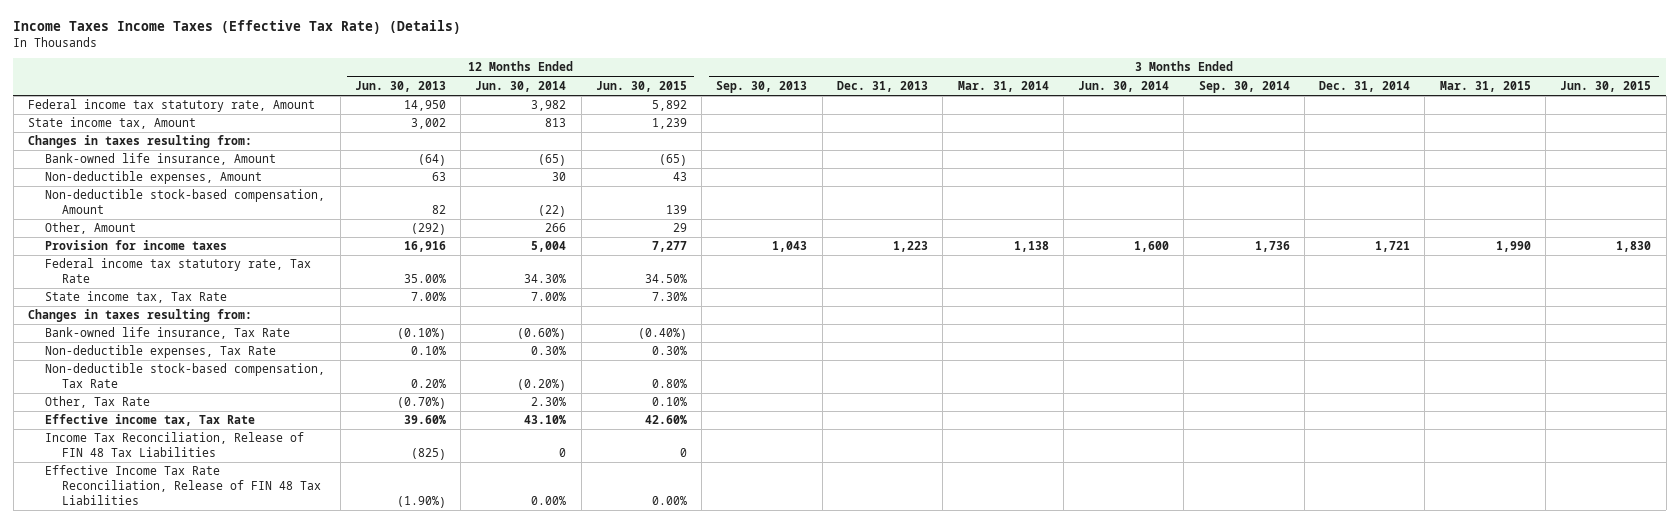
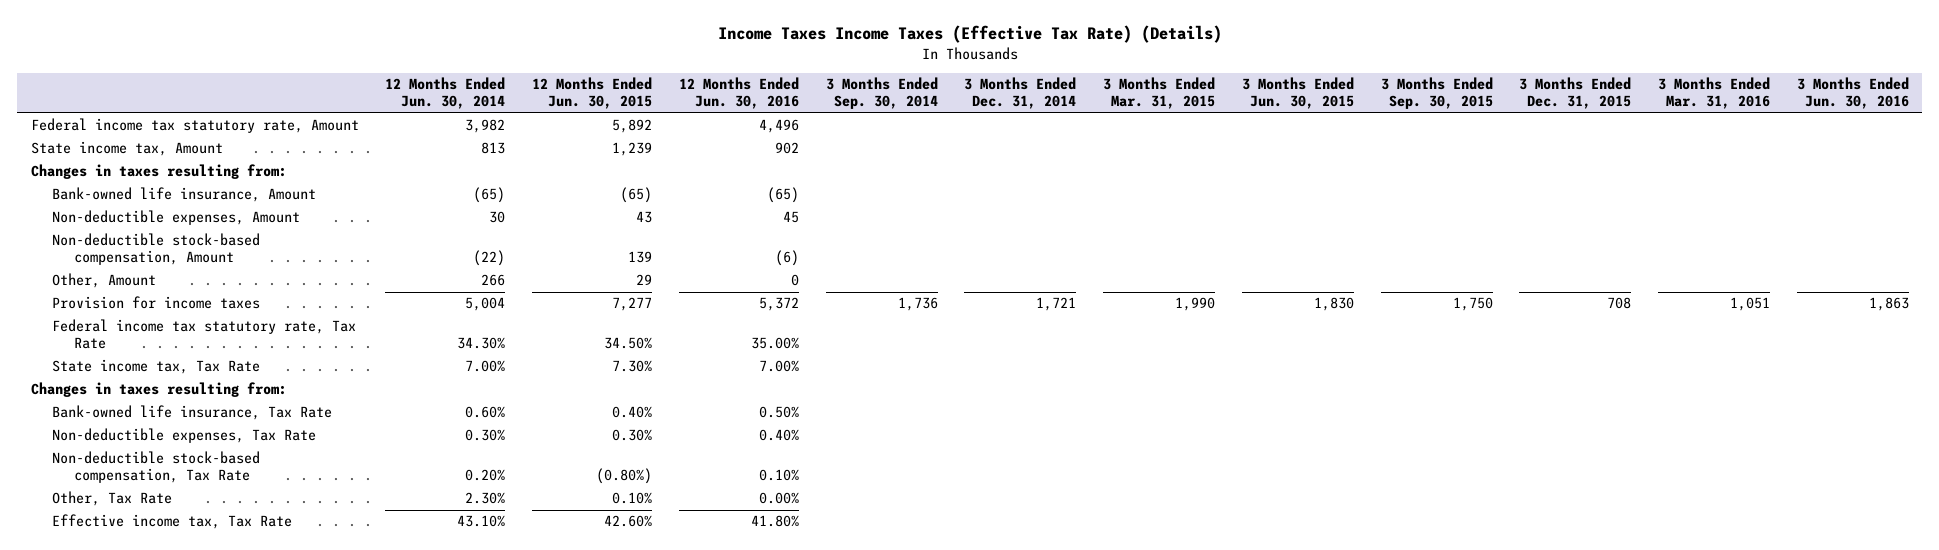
- | 12 Months Ended Jun. 30, 2013 | 12 Months Ended Jun. 30, 2014 | 12 Months Ended Jun. 30, 2015 | 3 Months Ended Sep. 30, 2013 | 3 Months Ended Dec. 31, 2013 | 3 Months Ended Mar. 31, 2014 | 3 Months Ended Jun. 30, 2014 | 3 Months Ended Sep. 30, 2014 | 3 Months Ended Dec. 31, 2014 | 3 Months Ended Mar. 31, 2015 | 3 Months Ended Jun. 30, 2015
+ | 12 Months Ended Jun. 30, 2014 | 12 Months Ended Jun. 30, 2015 | 12 Months Ended Jun. 30, 2016 | 3 Months Ended Sep. 30, 2014 | 3 Months Ended Dec. 31, 2014 | 3 Months Ended Mar. 31, 2015 | 3 Months Ended Jun. 30, 2015 | 3 Months Ended Sep. 30, 2015 | 3 Months Ended Dec. 31, 2015 | 3 Months Ended Mar. 31, 2016 | 3 Months Ended Jun. 30, 2016
- Bank-owned life insurance, Tax Rate | (0.10%) | (0.60%) | (0.40%) | | | | | | | |
+ Bank-owned life insurance, Tax Rate | 0.60% | 0.40% | 0.50% | | | | | | | |
- Non-deductible stock-based compensation, Tax Rate | 0.20% | (0.20%) | 0.80% | | | | | | | |
+ Non-deductible stock-based compensation, Tax Rate | 0.20% | (0.80%) | 0.10% | | | | | | | |
- Income Tax Reconciliation, Release of FIN 48 Tax Liabilities | (825) | 0 | 0 | | | | | | | |
- Effective Income Tax Rate Reconciliation, Release of FIN 48 Tax Liabilities | (1.90%) | 0.00% | 0.00% | | | | | | | |

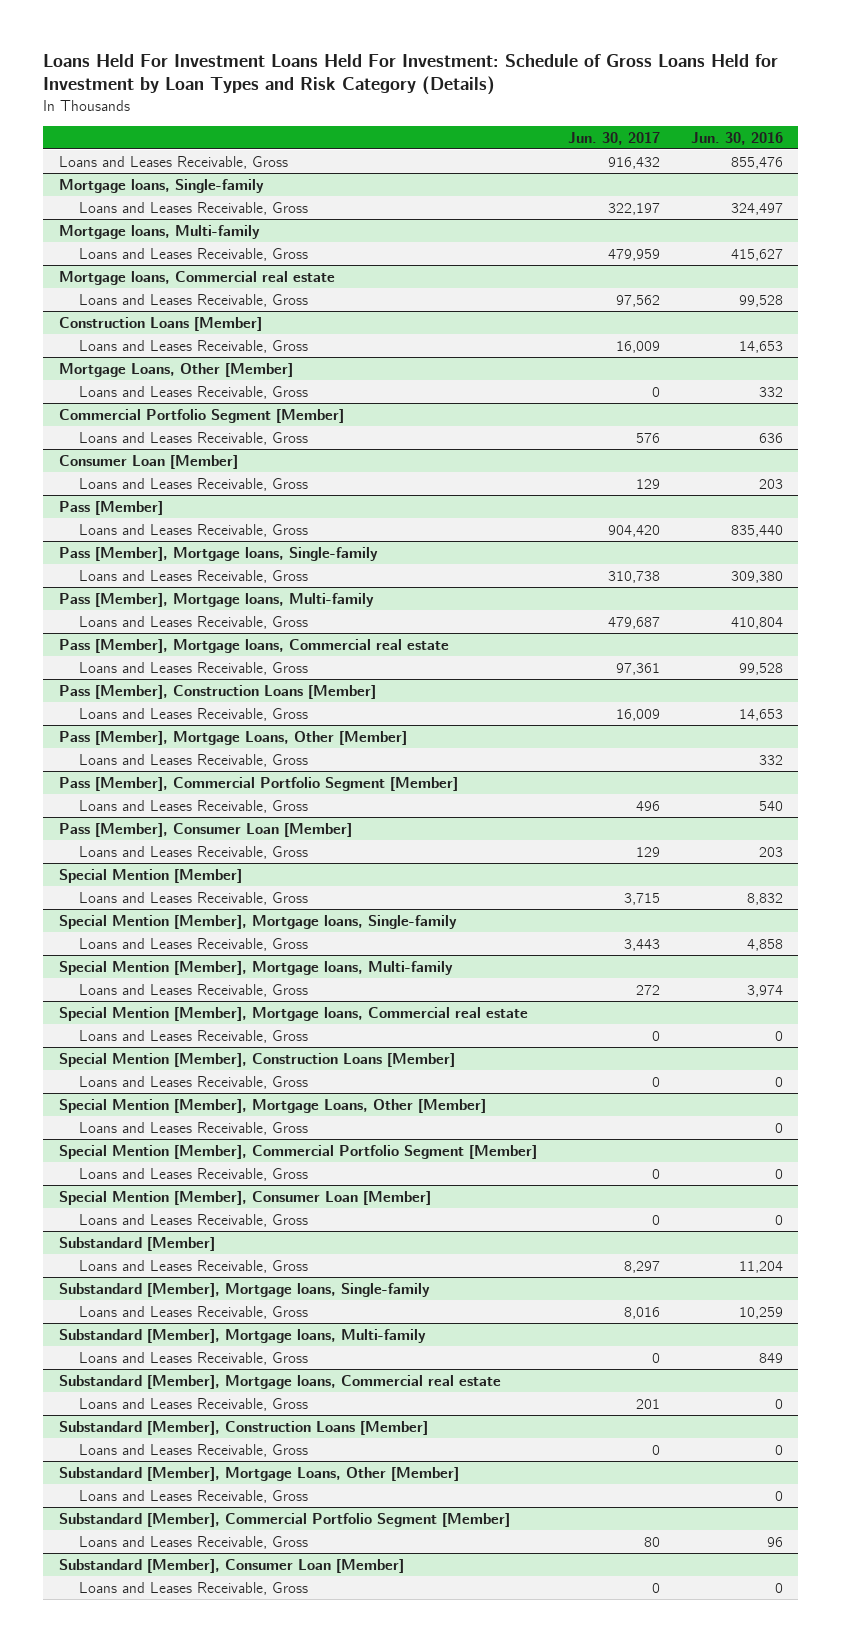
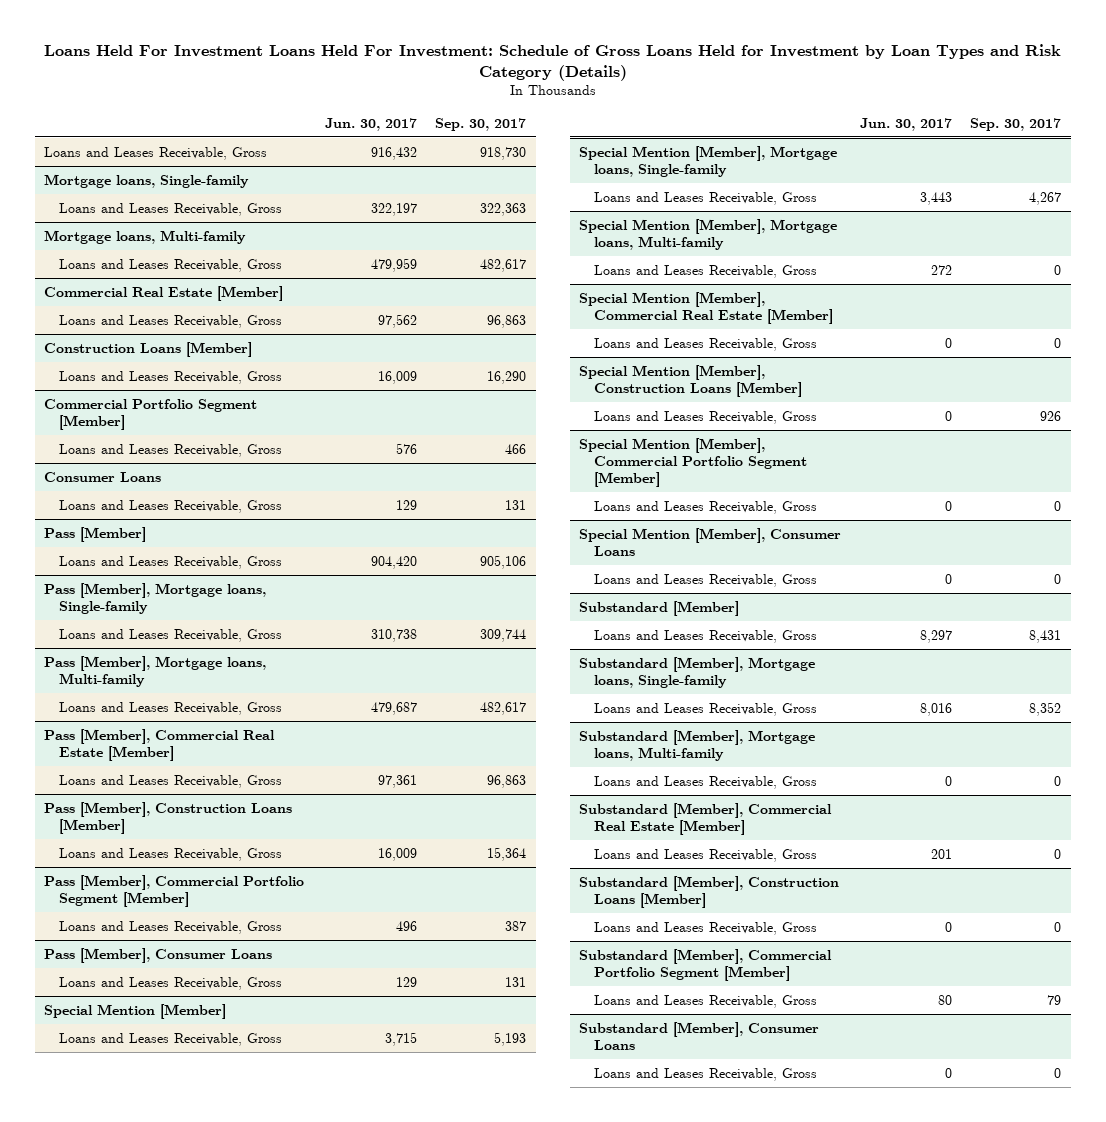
- | Jun. 30, 2017 | Jun. 30, 2016
+ | Jun. 30, 2017 | Sep. 30, 2017
- Mortgage loans, Commercial real estate
+ Commercial Real Estate [Member]
- Mortgage Loans, Other [Member]
- Loans and Leases Receivable, Gross | 0 | 332
- Consumer Loan [Member]
+ Consumer Loans
- Pass [Member], Mortgage loans, Commercial real estate
+ Pass [Member], Commercial Real Estate [Member]
- Pass [Member], Mortgage Loans, Other [Member]
- Loans and Leases Receivable, Gross | | 332
- Pass [Member], Consumer Loan [Member]
+ Pass [Member], Consumer Loans
- Special Mention [Member], Mortgage loans, Commercial real estate
+ Special Mention [Member], Commercial Real Estate [Member]
- Special Mention [Member], Mortgage Loans, Other [Member]
- Loans and Leases Receivable, Gross | | 0
- Special Mention [Member], Consumer Loan [Member]
+ Special Mention [Member], Consumer Loans
- Substandard [Member], Mortgage loans, Commercial real estate
+ Substandard [Member], Commercial Real Estate [Member]
- Substandard [Member], Mortgage Loans, Other [Member]
- Loans and Leases Receivable, Gross | | 0
- Substandard [Member], Consumer Loan [Member]
+ Substandard [Member], Consumer Loans

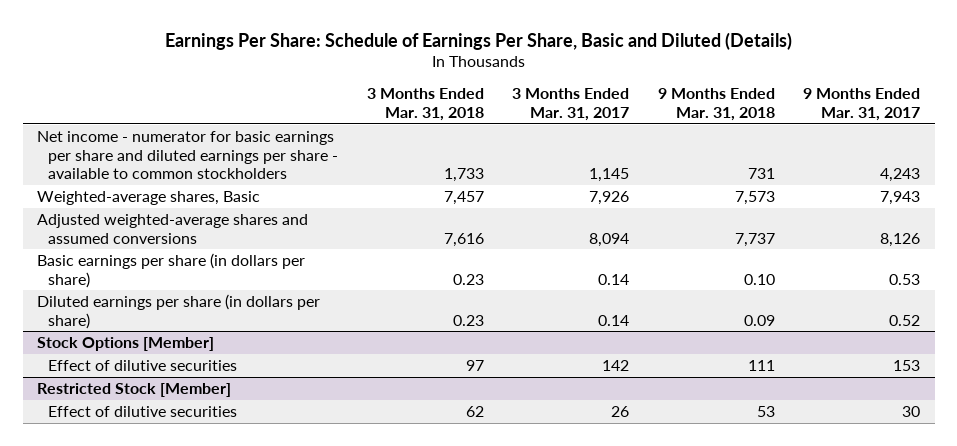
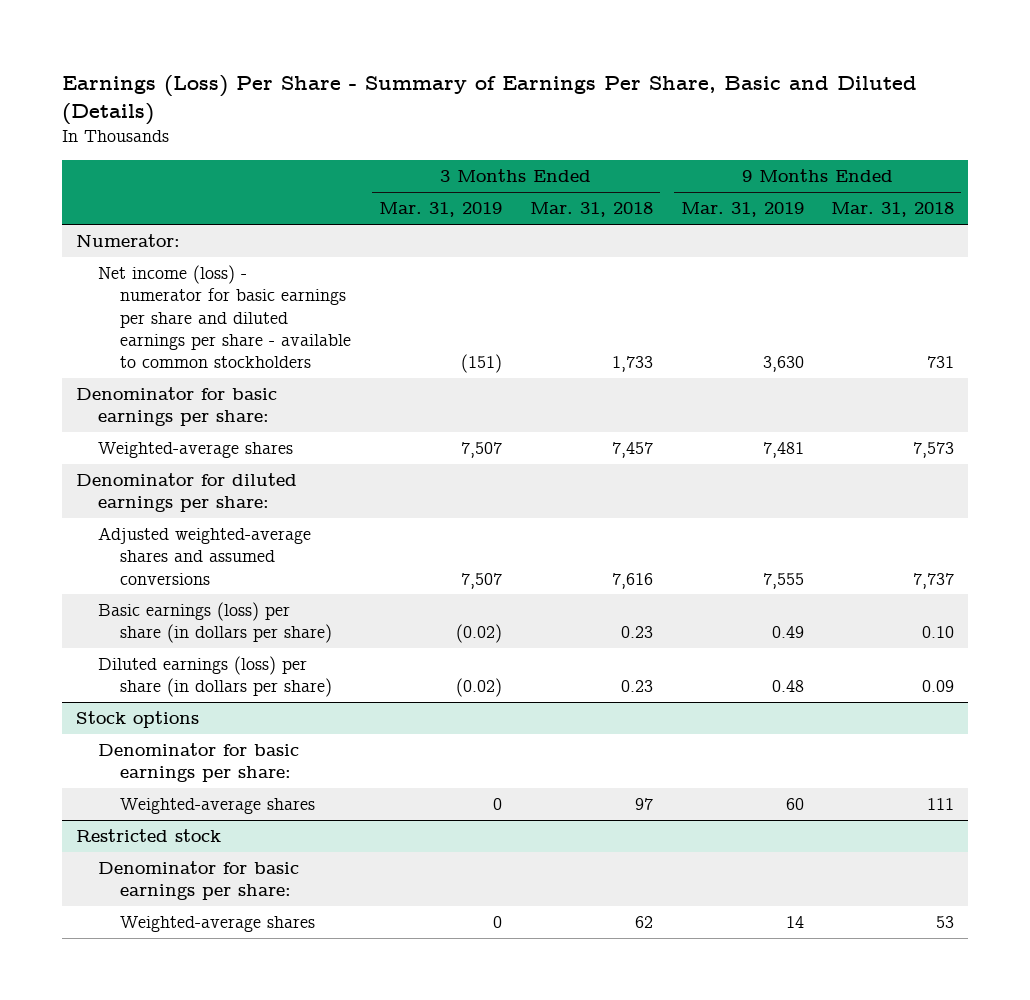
- Earnings Per Share: Schedule of Earnings Per Share, Basic and Diluted (Details)
+ Earnings (Loss) Per Share - Summary of Earnings Per Share, Basic and Diluted (Details)
- | 3 Months Ended Mar. 31, 2018 | 3 Months Ended Mar. 31, 2017 | 9 Months Ended Mar. 31, 2018 | 9 Months Ended Mar. 31, 2017
+ | 3 Months Ended Mar. 31, 2019 | 3 Months Ended Mar. 31, 2018 | 9 Months Ended Mar. 31, 2019 | 9 Months Ended Mar. 31, 2018
- Net income - numerator for basic earnings per share and diluted earnings per share - available to common stockholders | 1,733 | 1,145 | 731 | 4,243
- Weighted-average shares, Basic | 7,457 | 7,926 | 7,573 | 7,943
+ Numerator:
+ Net income (loss) - numerator for basic earnings per share and diluted earnings per share - available to common stockholders | (151) | 1,733 | 3,630 | 731
+ Denominator for basic earnings per share:
+ Weighted-average shares | 7,507 | 7,457 | 7,481 | 7,573
+ Denominator for diluted earnings per share:
- Basic earnings per share (in dollars per share) | 0.23 | 0.14 | 0.10 | 0.53
- Diluted earnings per share (in dollars per share) | 0.23 | 0.14 | 0.09 | 0.52
- Stock Options [Member]
- Effect of dilutive securities | 97 | 142 | 111 | 153
- Restricted Stock [Member]
- Effect of dilutive securities | 62 | 26 | 53 | 30
+ Basic earnings (loss) per share (in dollars per share) | (0.02) | 0.23 | 0.49 | 0.10
+ Diluted earnings (loss) per share (in dollars per share) | (0.02) | 0.23 | 0.48 | 0.09
+ Stock options
+ Denominator for basic earnings per share:
+ Weighted-average shares | 0 | 97 | 60 | 111
+ Restricted stock
+ Denominator for basic earnings per share:
+ Weighted-average shares | 0 | 62 | 14 | 53

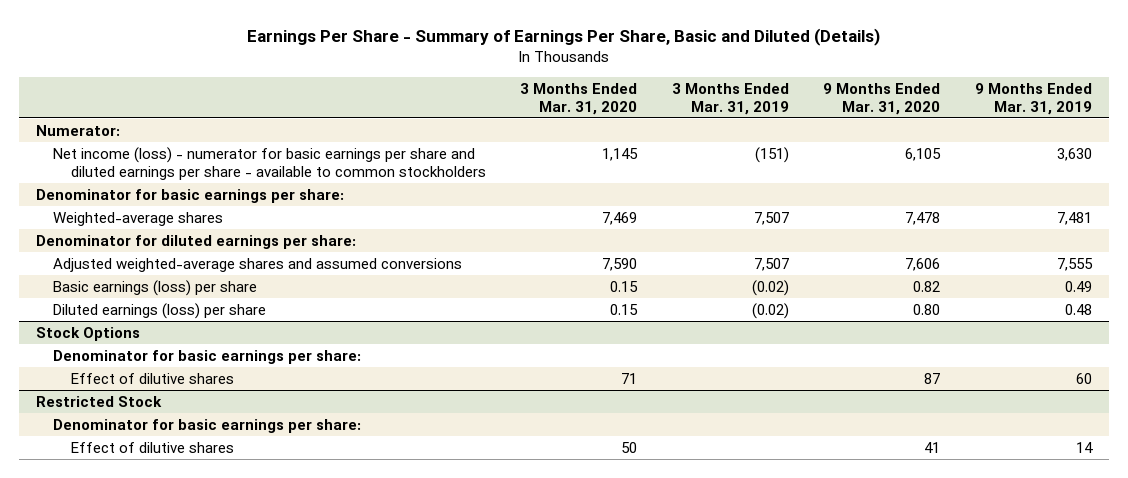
- Earnings (Loss) Per Share - Summary of Earnings Per Share, Basic and Diluted (Details)
+ Earnings Per Share - Summary of Earnings Per Share, Basic and Diluted (Details)
- | 3 Months Ended Mar. 31, 2019 | 3 Months Ended Mar. 31, 2018 | 9 Months Ended Mar. 31, 2019 | 9 Months Ended Mar. 31, 2018
+ | 3 Months Ended Mar. 31, 2020 | 3 Months Ended Mar. 31, 2019 | 9 Months Ended Mar. 31, 2020 | 9 Months Ended Mar. 31, 2019
- Basic earnings (loss) per share (in dollars per share) | (0.02) | 0.23 | 0.49 | 0.10
- Diluted earnings (loss) per share (in dollars per share) | (0.02) | 0.23 | 0.48 | 0.09
- Stock options
+ Basic earnings (loss) per share | 0.15 | (0.02) | 0.82 | 0.49
+ Diluted earnings (loss) per share | 0.15 | (0.02) | 0.80 | 0.48
+ Stock Options
- Weighted-average shares | 0 | 97 | 60 | 111
- Restricted stock
+ Effect of dilutive shares | 71 | | 87 | 60
+ Restricted Stock
- Weighted-average shares | 0 | 62 | 14 | 53
+ Effect of dilutive shares | 50 | | 41 | 14

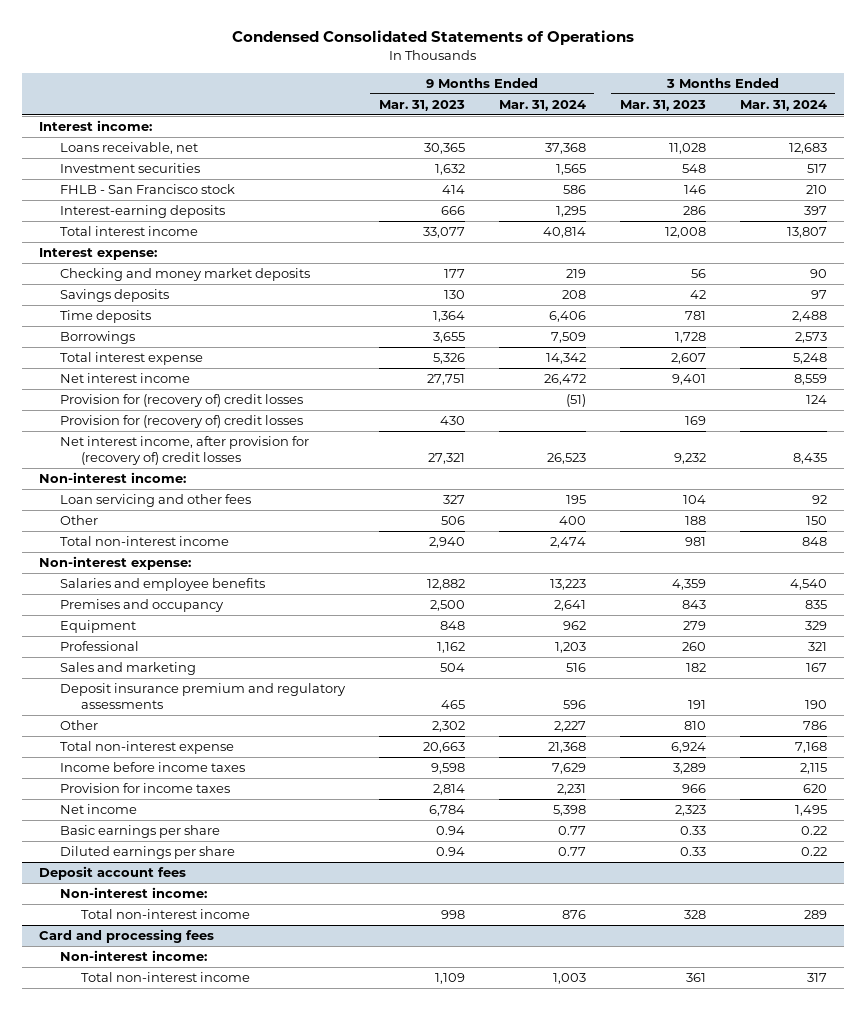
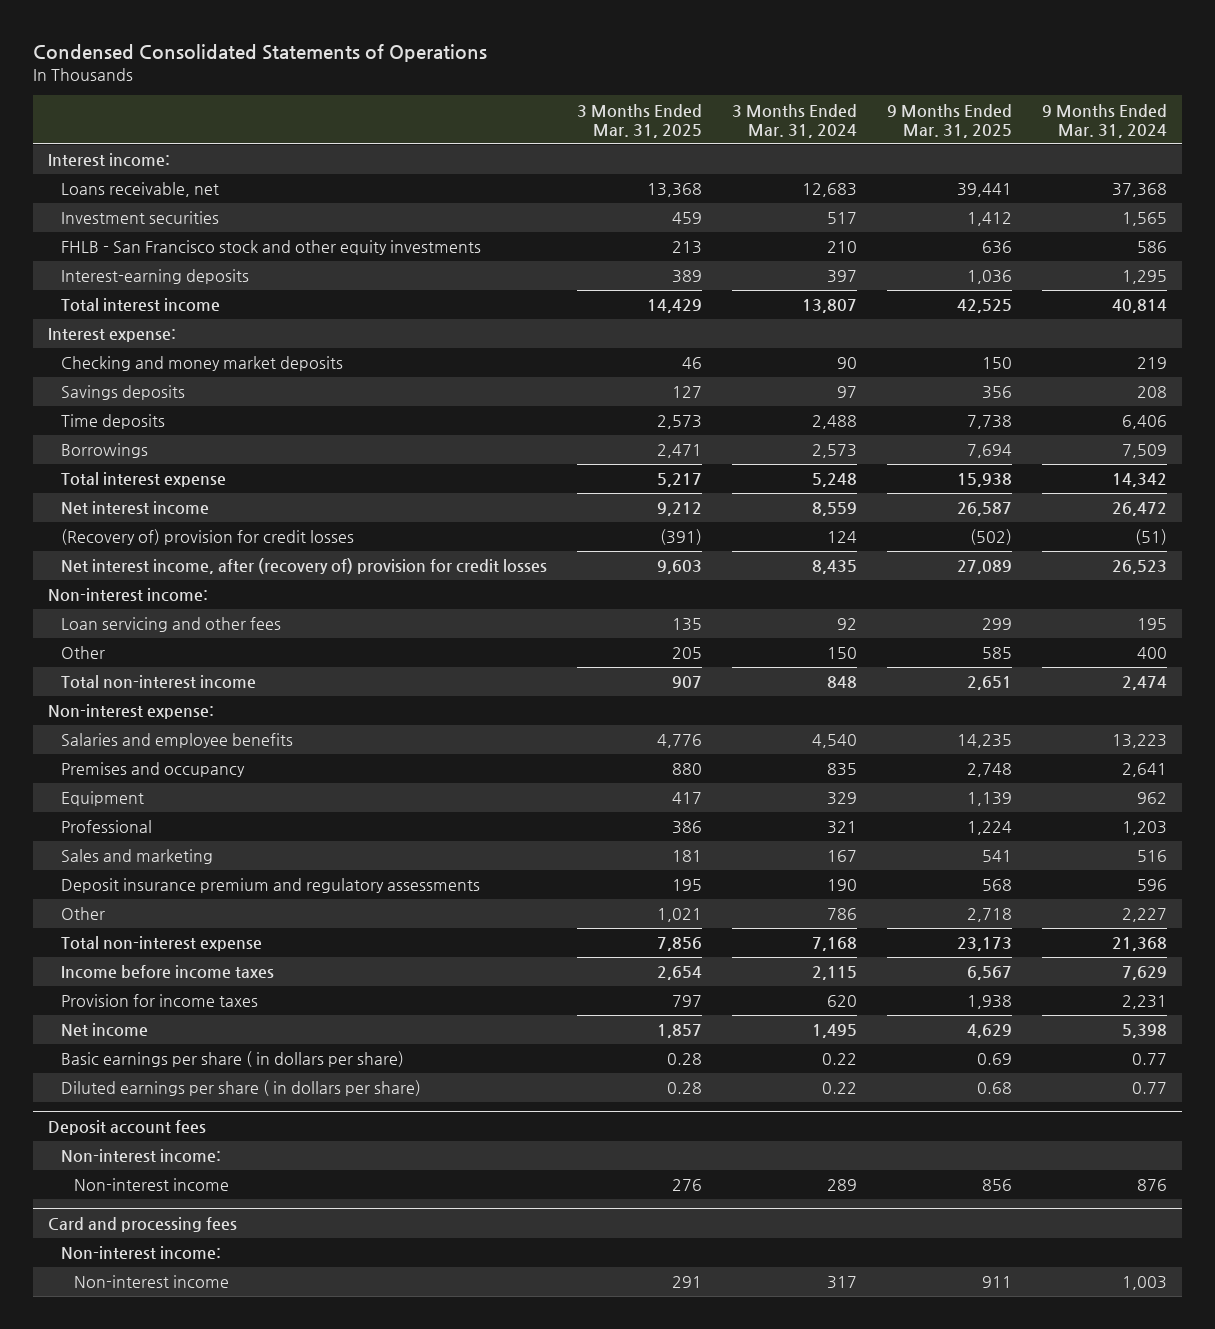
- | 9 Months Ended Mar. 31, 2023 | 9 Months Ended Mar. 31, 2024 | 3 Months Ended Mar. 31, 2023 | 3 Months Ended Mar. 31, 2024
+ | 3 Months Ended Mar. 31, 2025 | 3 Months Ended Mar. 31, 2024 | 9 Months Ended Mar. 31, 2025 | 9 Months Ended Mar. 31, 2024
- FHLB - San Francisco stock | 414 | 586 | 146 | 210
+ FHLB - San Francisco stock and other equity investments | 213 | 210 | 636 | 586
- Provision for (recovery of) credit losses | | (51) | | 124
- Provision for (recovery of) credit losses | 430 | | 169 |
- Net interest income, after provision for (recovery of) credit losses | 27,321 | 26,523 | 9,232 | 8,435
+ (Recovery of) provision for credit losses | (391) | 124 | (502) | (51)
+ Net interest income, after (recovery of) provision for credit losses | 9,603 | 8,435 | 27,089 | 26,523
- Basic earnings per share | 0.94 | 0.77 | 0.33 | 0.22
- Diluted earnings per share | 0.94 | 0.77 | 0.33 | 0.22
+ Basic earnings per share ( in dollars per share) | 0.28 | 0.22 | 0.69 | 0.77
+ Diluted earnings per share ( in dollars per share) | 0.28 | 0.22 | 0.68 | 0.77
@ Deposit account fees
- Total non-interest income | 998 | 876 | 328 | 289
+ Non-interest income | 276 | 289 | 856 | 876
@ Card and processing fees
- Total non-interest income | 1,109 | 1,003 | 361 | 317
+ Non-interest income | 291 | 317 | 911 | 1,003

